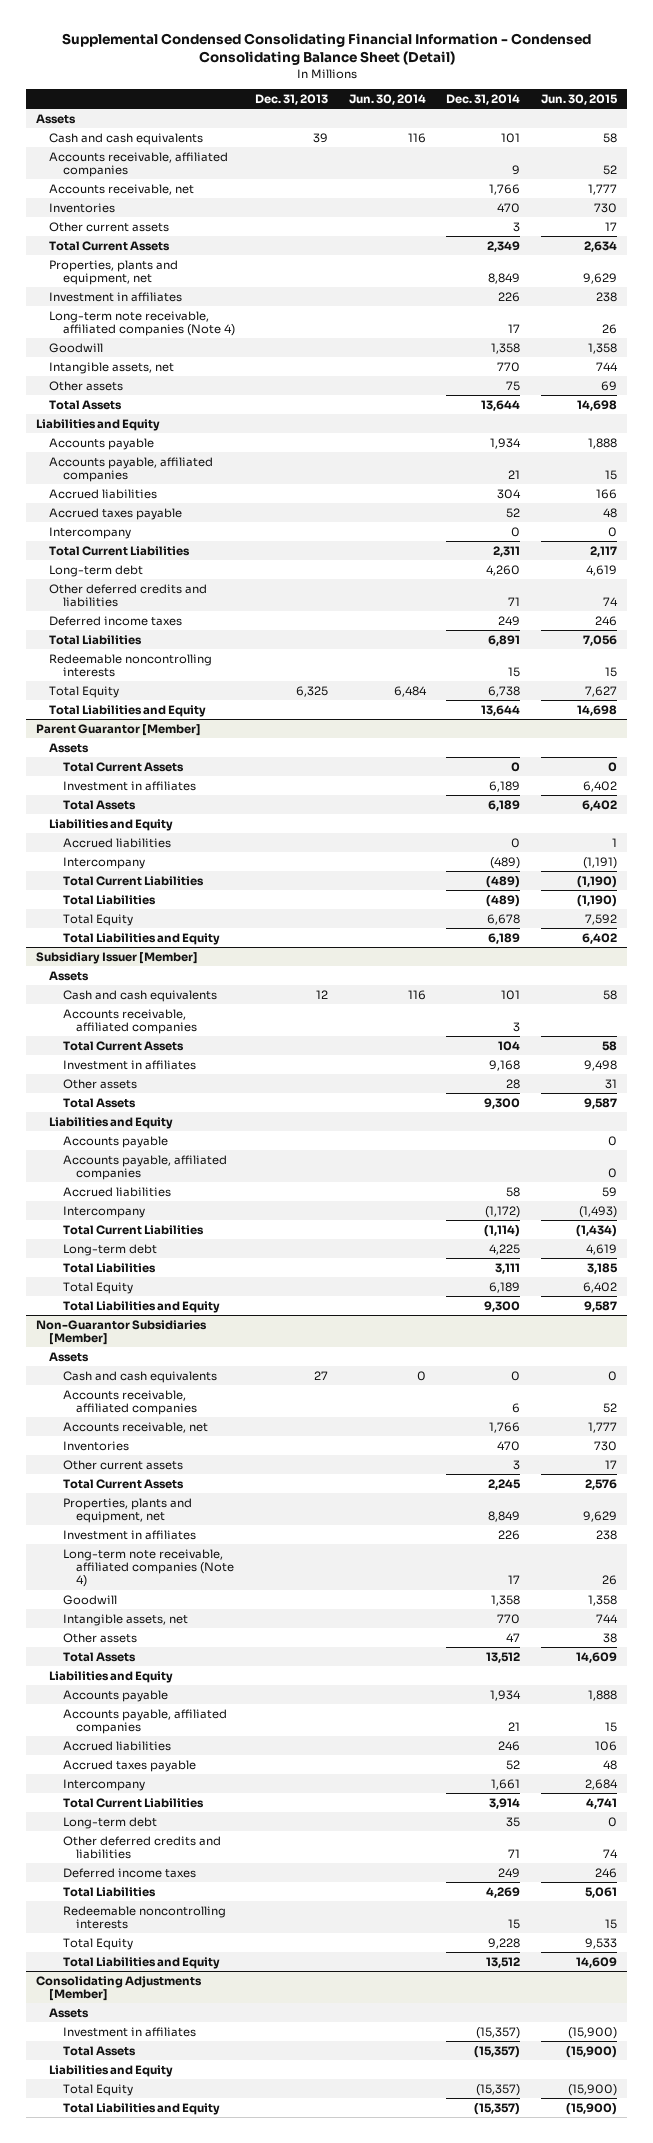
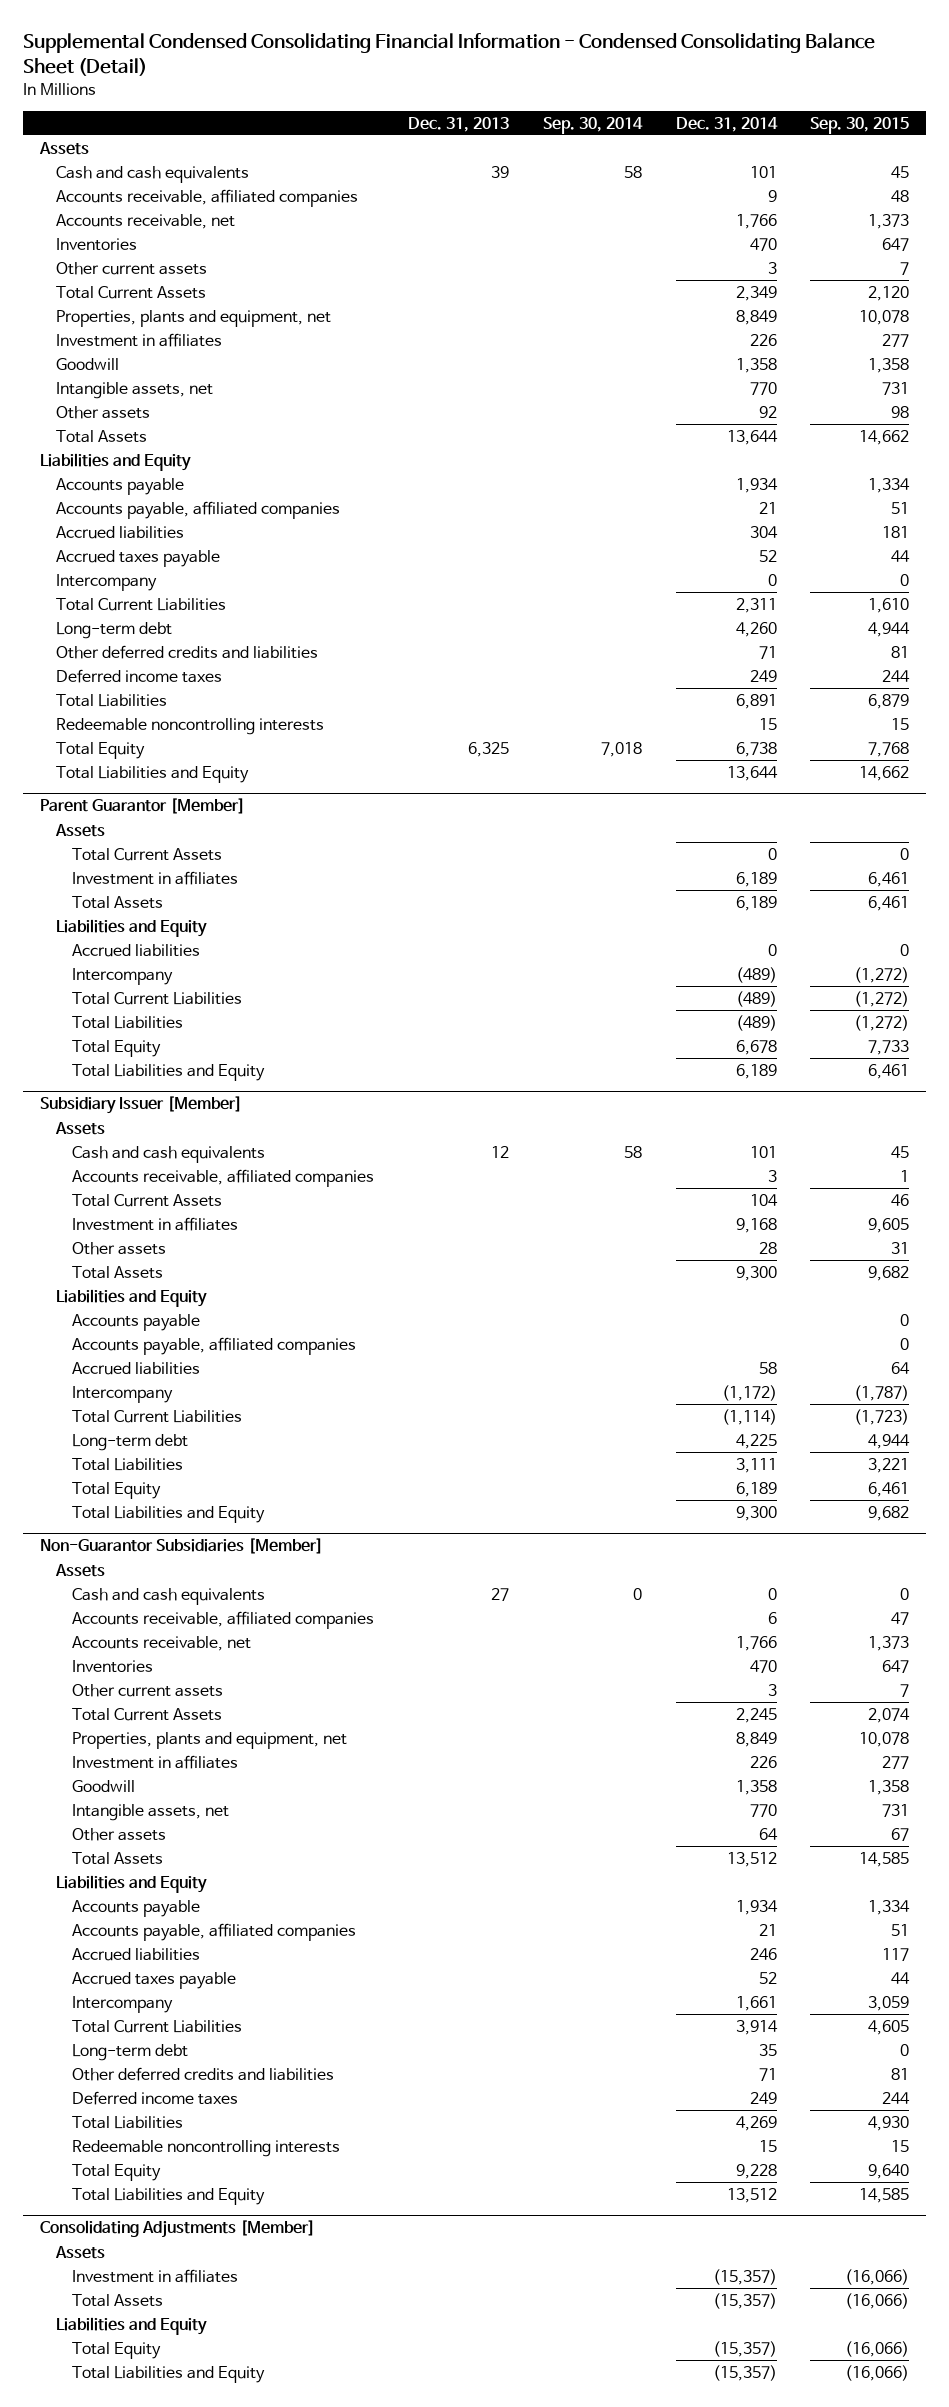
- | Dec. 31, 2013 | Jun. 30, 2014 | Dec. 31, 2014 | Jun. 30, 2015
+ | Dec. 31, 2013 | Sep. 30, 2014 | Dec. 31, 2014 | Sep. 30, 2015
- Long-term note receivable, affiliated companies (Note 4) | | | 17 | 26
- Other assets | | | 75 | 69
+ Other assets | | | 92 | 98
@ Non-Guarantor Subsidiaries [Member]
- Long-term note receivable, affiliated companies (Note 4) | | | 17 | 26
- Other assets | | | 47 | 38
+ Other assets | | | 64 | 67

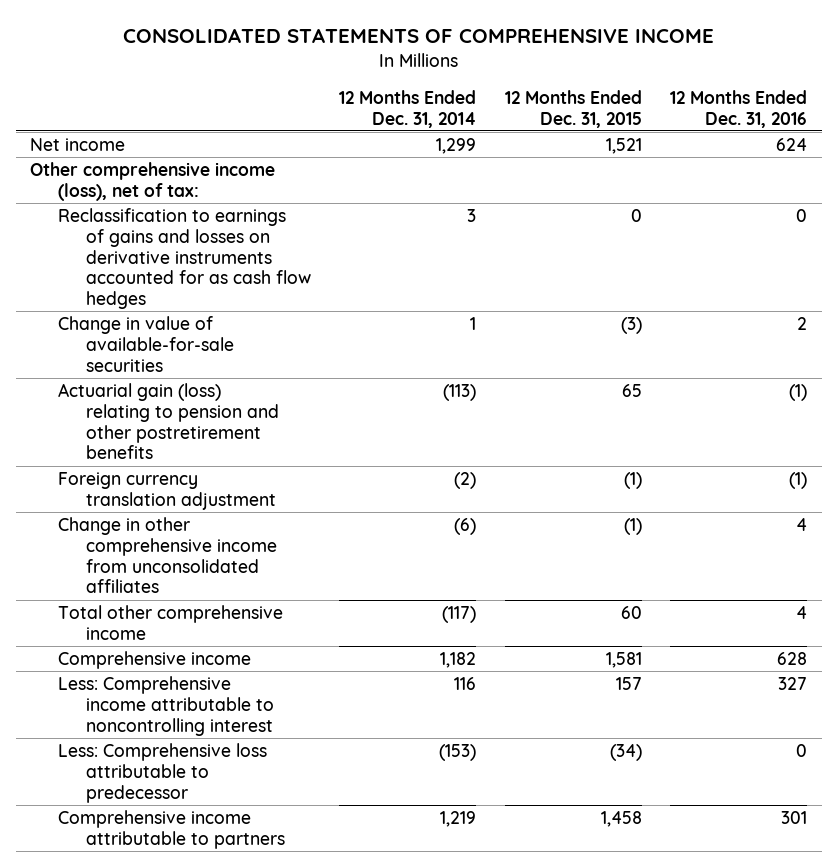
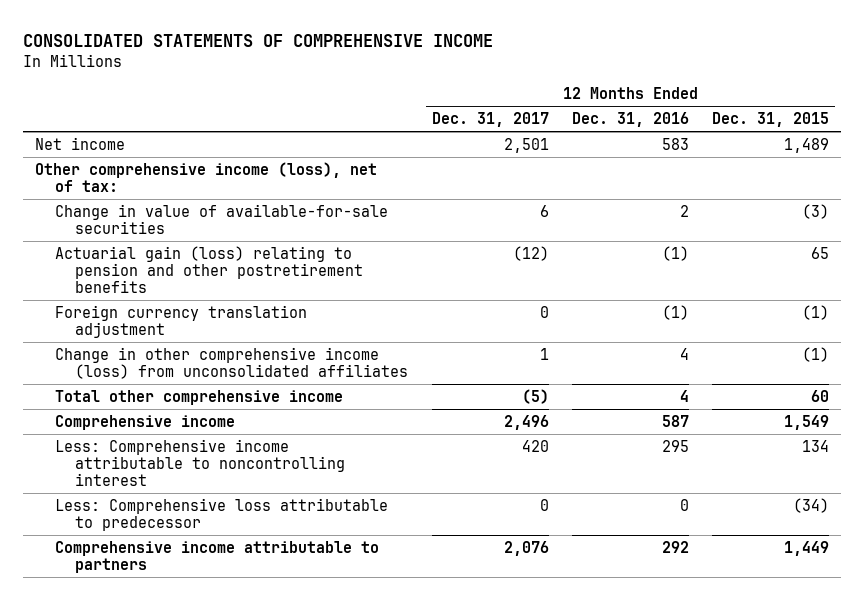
- | 12 Months Ended Dec. 31, 2014 | 12 Months Ended Dec. 31, 2015 | 12 Months Ended Dec. 31, 2016
+ | 12 Months Ended Dec. 31, 2017 | 12 Months Ended Dec. 31, 2016 | 12 Months Ended Dec. 31, 2015
- Net income | 1,299 | 1,521 | 624
+ Net income | 2,501 | 583 | 1,489
- Reclassification to earnings of gains and losses on derivative instruments accounted for as cash flow hedges | 3 | 0 | 0
- Change in other comprehensive income from unconsolidated affiliates | (6) | (1) | 4
+ Change in other comprehensive income (loss) from unconsolidated affiliates | 1 | 4 | (1)
- Comprehensive income | 1,182 | 1,581 | 628
- Less: Comprehensive income attributable to noncontrolling interest | 116 | 157 | 327
+ Comprehensive income | 2,496 | 587 | 1,549
+ Less: Comprehensive income attributable to noncontrolling interest | 420 | 295 | 134
- Comprehensive income attributable to partners | 1,219 | 1,458 | 301
+ Comprehensive income attributable to partners | 2,076 | 292 | 1,449

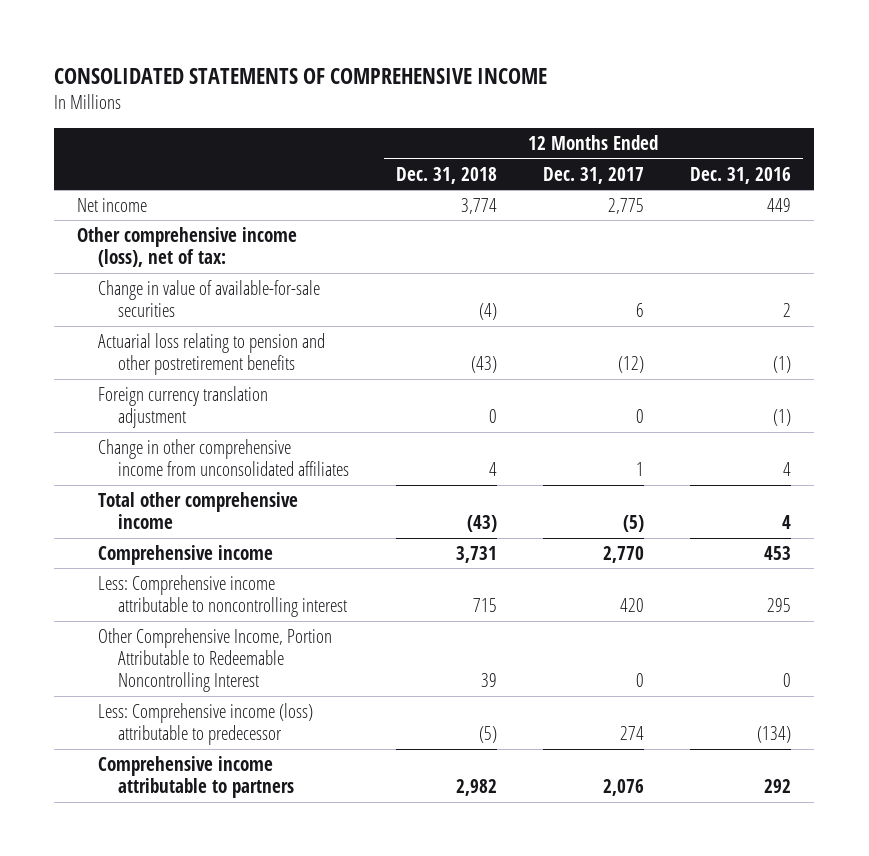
- | 12 Months Ended Dec. 31, 2017 | 12 Months Ended Dec. 31, 2016 | 12 Months Ended Dec. 31, 2015
+ | 12 Months Ended Dec. 31, 2018 | 12 Months Ended Dec. 31, 2017 | 12 Months Ended Dec. 31, 2016
- Net income | 2,501 | 583 | 1,489
+ Net income | 3,774 | 2,775 | 449
- Actuarial gain (loss) relating to pension and other postretirement benefits | (12) | (1) | 65
+ Actuarial loss relating to pension and other postretirement benefits | (43) | (12) | (1)
- Change in other comprehensive income (loss) from unconsolidated affiliates | 1 | 4 | (1)
+ Change in other comprehensive income from unconsolidated affiliates | 4 | 1 | 4
- Comprehensive income | 2,496 | 587 | 1,549
+ Comprehensive income | 3,731 | 2,770 | 453
- Less: Comprehensive loss attributable to predecessor | 0 | 0 | (34)
+ Other Comprehensive Income, Portion Attributable to Redeemable Noncontrolling Interest | 39 | 0 | 0
+ Less: Comprehensive income (loss) attributable to predecessor | (5) | 274 | (134)

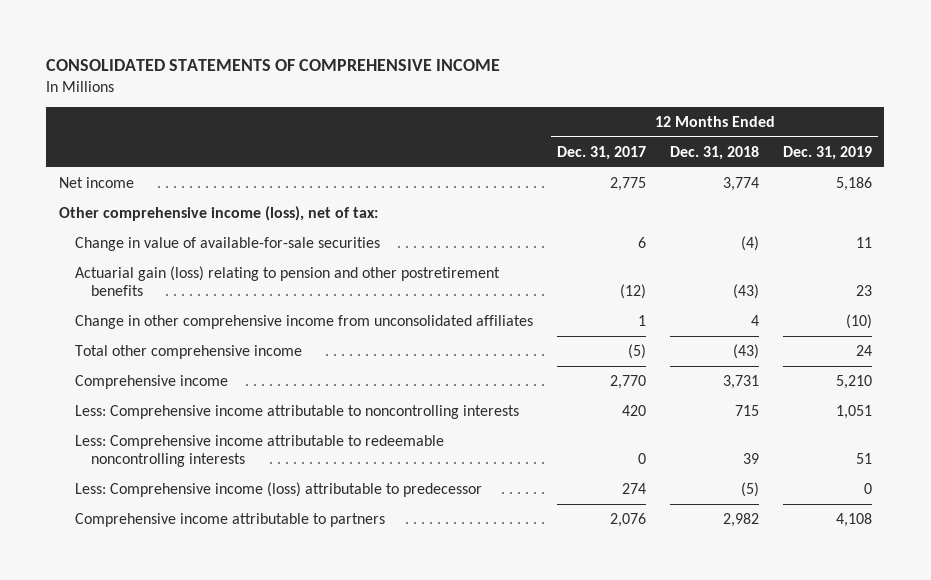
- | 12 Months Ended Dec. 31, 2018 | 12 Months Ended Dec. 31, 2017 | 12 Months Ended Dec. 31, 2016
+ | 12 Months Ended Dec. 31, 2017 | 12 Months Ended Dec. 31, 2018 | 12 Months Ended Dec. 31, 2019
- Actuarial loss relating to pension and other postretirement benefits | (43) | (12) | (1)
- Foreign currency translation adjustment | 0 | 0 | (1)
+ Actuarial gain (loss) relating to pension and other postretirement benefits | (12) | (43) | 23
- Less: Comprehensive income attributable to noncontrolling interest | 715 | 420 | 295
- Other Comprehensive Income, Portion Attributable to Redeemable Noncontrolling Interest | 39 | 0 | 0
+ Less: Comprehensive income attributable to noncontrolling interests | 420 | 715 | 1,051
+ Less: Comprehensive income attributable to redeemable noncontrolling interests | 0 | 39 | 51

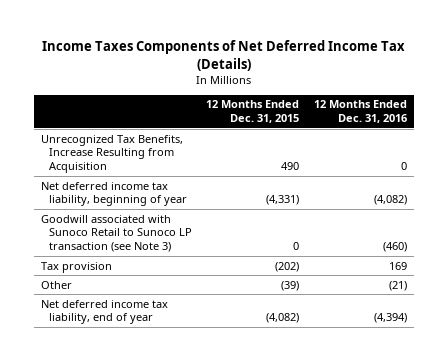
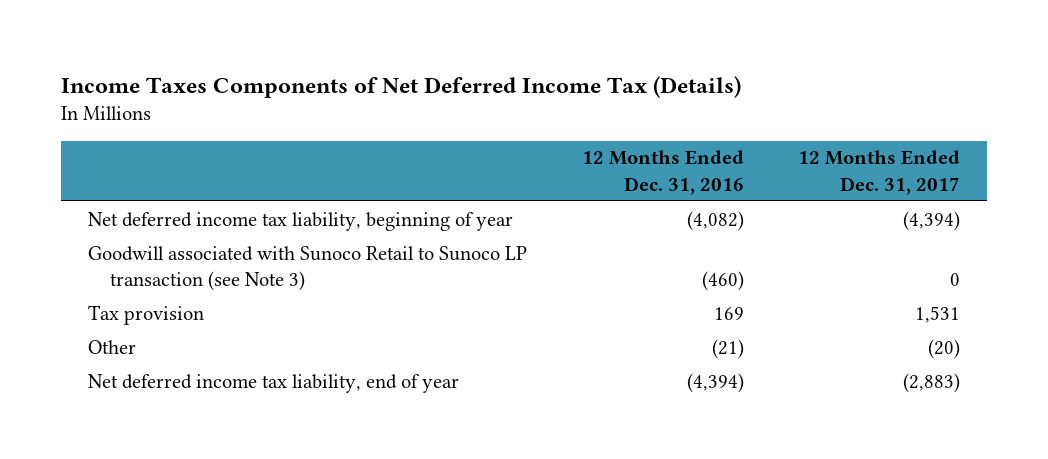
- | 12 Months Ended Dec. 31, 2015 | 12 Months Ended Dec. 31, 2016
+ | 12 Months Ended Dec. 31, 2016 | 12 Months Ended Dec. 31, 2017
- Unrecognized Tax Benefits, Increase Resulting from Acquisition | 490 | 0

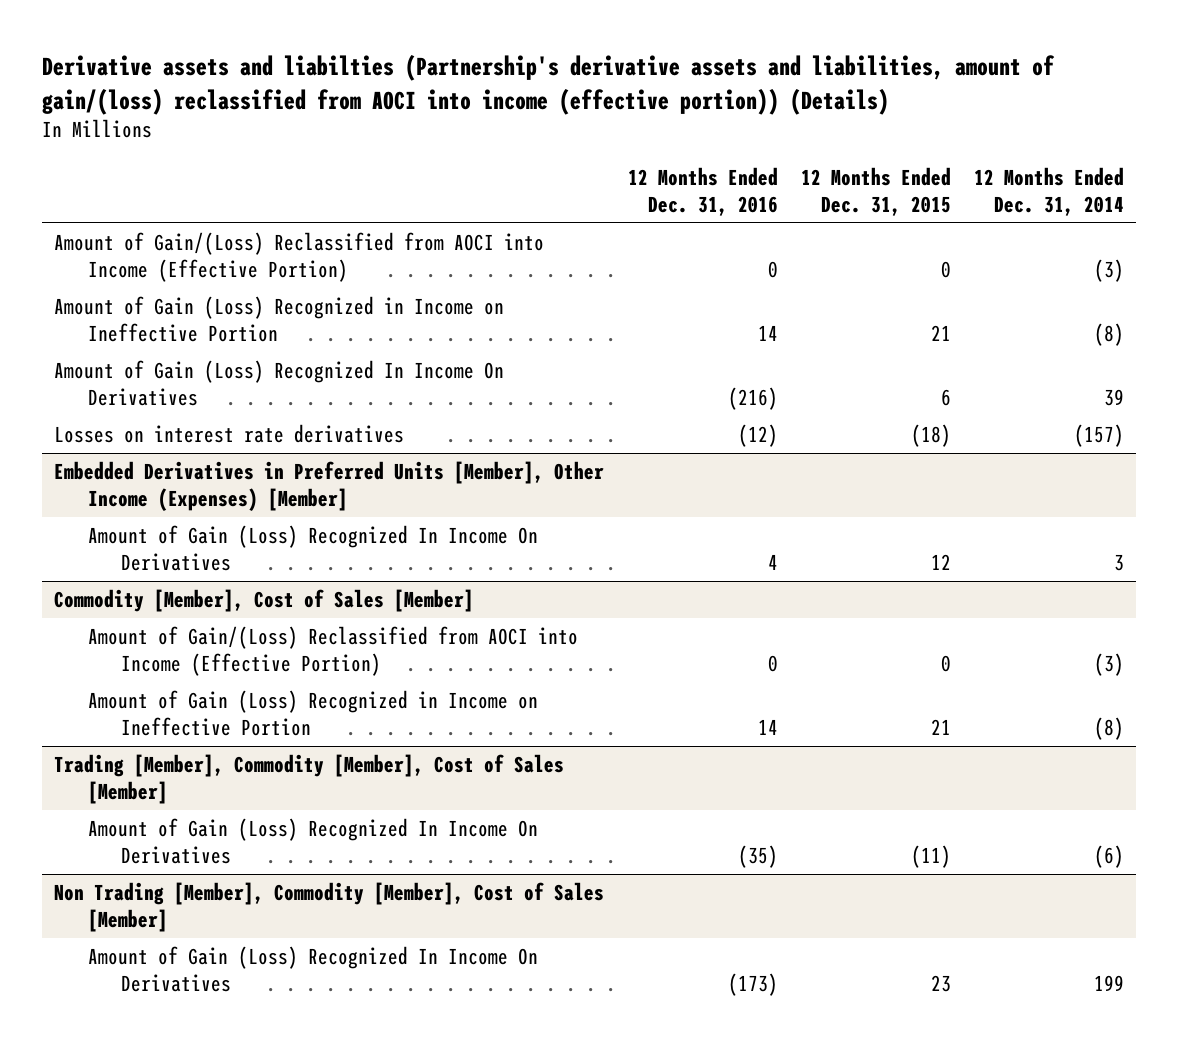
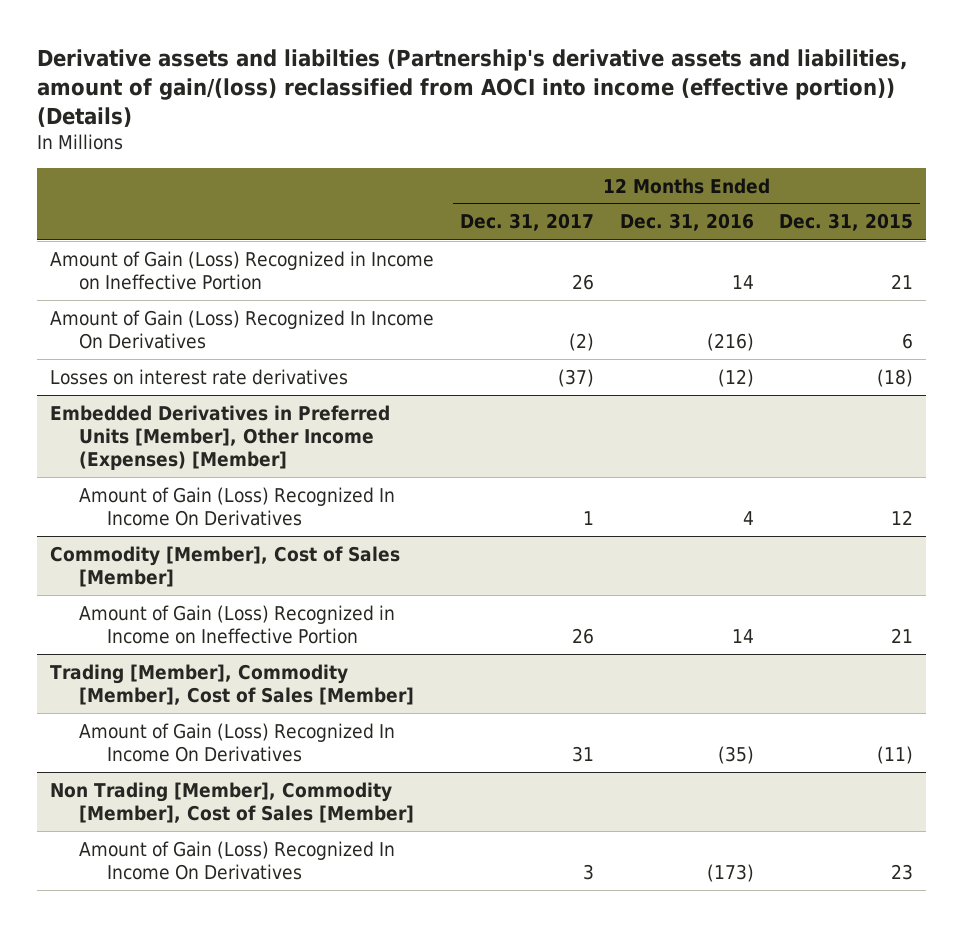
- | 12 Months Ended Dec. 31, 2016 | 12 Months Ended Dec. 31, 2015 | 12 Months Ended Dec. 31, 2014
+ | 12 Months Ended Dec. 31, 2017 | 12 Months Ended Dec. 31, 2016 | 12 Months Ended Dec. 31, 2015
- Amount of Gain/(Loss) Reclassified from AOCI into Income (Effective Portion) | 0 | 0 | (3)
@ Commodity [Member], Cost of Sales [Member]
- Amount of Gain/(Loss) Reclassified from AOCI into Income (Effective Portion) | 0 | 0 | (3)

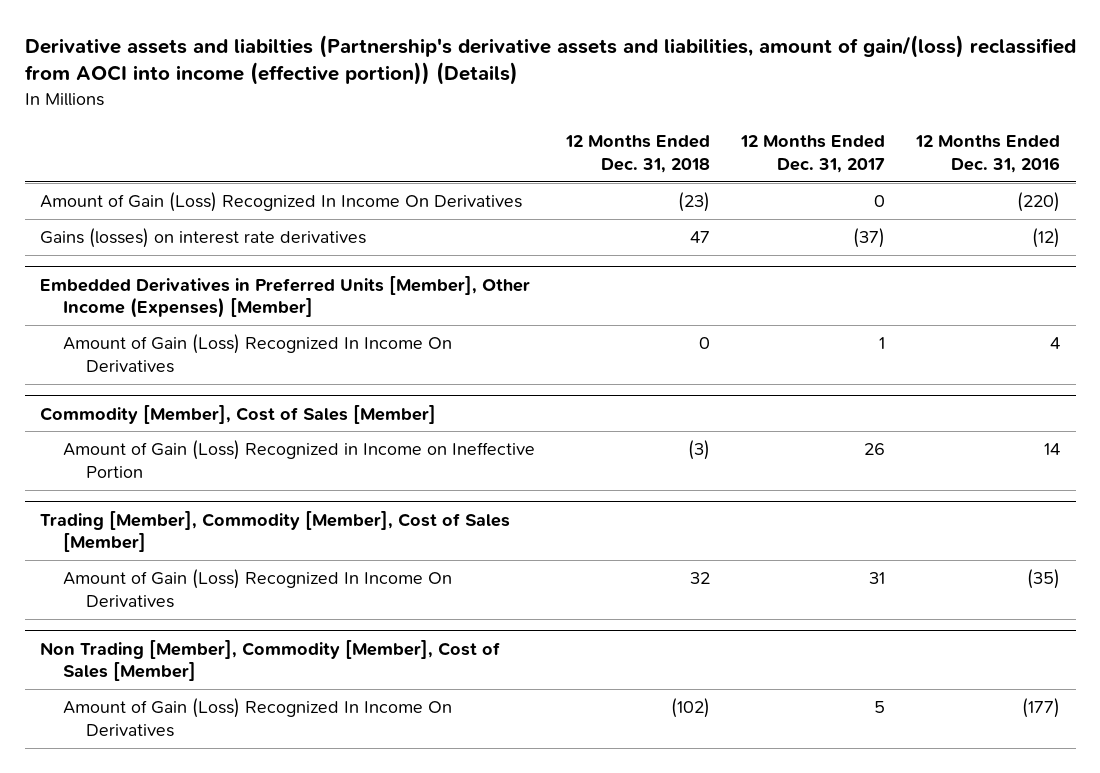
- | 12 Months Ended Dec. 31, 2017 | 12 Months Ended Dec. 31, 2016 | 12 Months Ended Dec. 31, 2015
+ | 12 Months Ended Dec. 31, 2018 | 12 Months Ended Dec. 31, 2017 | 12 Months Ended Dec. 31, 2016
- Amount of Gain (Loss) Recognized in Income on Ineffective Portion | 26 | 14 | 21
- Amount of Gain (Loss) Recognized In Income On Derivatives | (2) | (216) | 6
- Losses on interest rate derivatives | (37) | (12) | (18)
+ Amount of Gain (Loss) Recognized In Income On Derivatives | (23) | 0 | (220)
+ Gains (losses) on interest rate derivatives | 47 | (37) | (12)
@ Non Trading [Member], Commodity [Member], Cost of Sales [Member]
- Amount of Gain (Loss) Recognized In Income On Derivatives | 3 | (173) | 23
+ Amount of Gain (Loss) Recognized In Income On Derivatives | (102) | 5 | (177)

